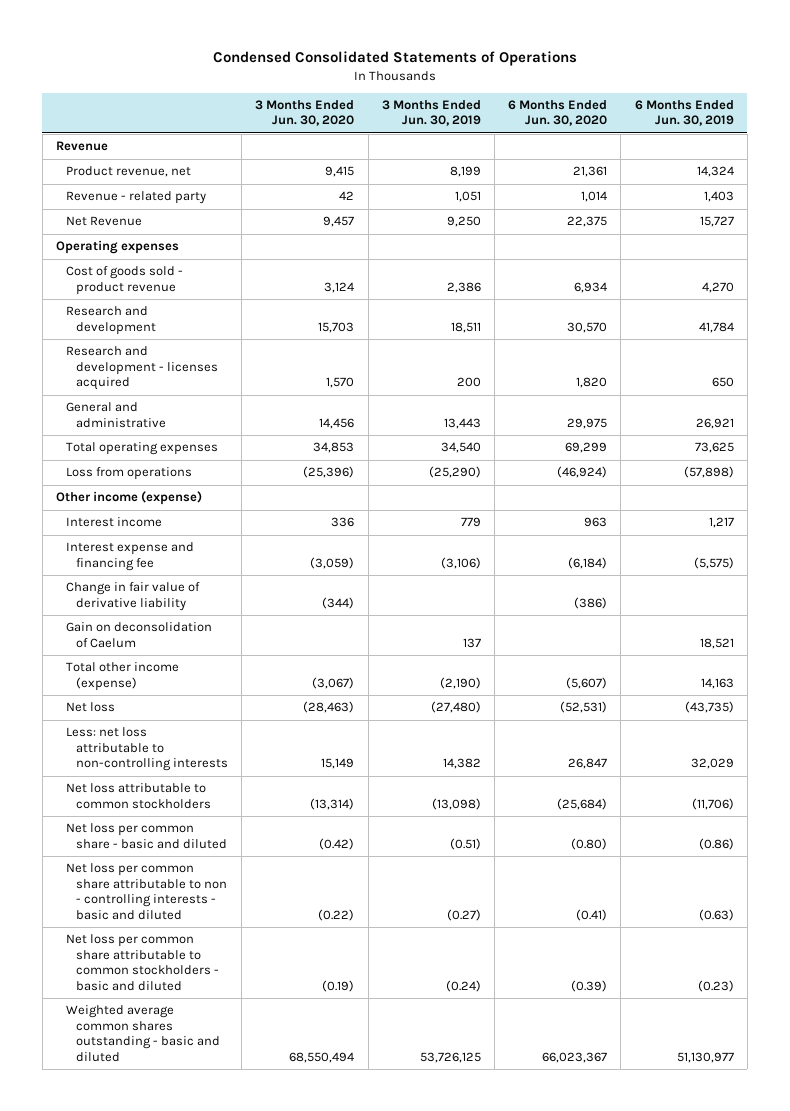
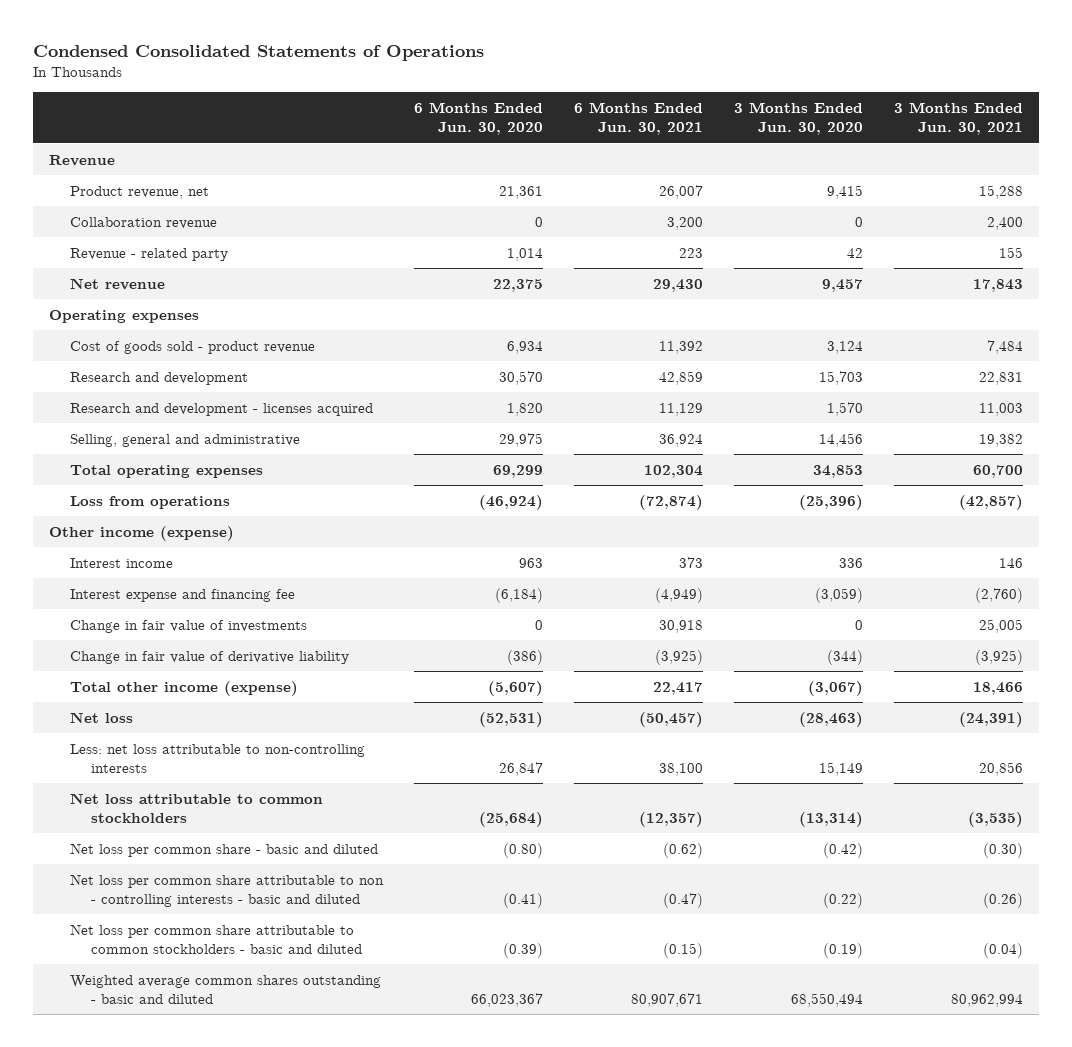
- | 3 Months Ended Jun. 30, 2020 | 3 Months Ended Jun. 30, 2019 | 6 Months Ended Jun. 30, 2020 | 6 Months Ended Jun. 30, 2019
+ | 6 Months Ended Jun. 30, 2020 | 6 Months Ended Jun. 30, 2021 | 3 Months Ended Jun. 30, 2020 | 3 Months Ended Jun. 30, 2021
+ Collaboration revenue | 0 | 3,200 | 0 | 2,400
- Net Revenue | 9,457 | 9,250 | 22,375 | 15,727
+ Net revenue | 22,375 | 29,430 | 9,457 | 17,843
- General and administrative | 14,456 | 13,443 | 29,975 | 26,921
+ Selling, general and administrative | 29,975 | 36,924 | 14,456 | 19,382
+ Change in fair value of investments | 0 | 30,918 | 0 | 25,005
- Gain on deconsolidation of Caelum | | 137 | | 18,521

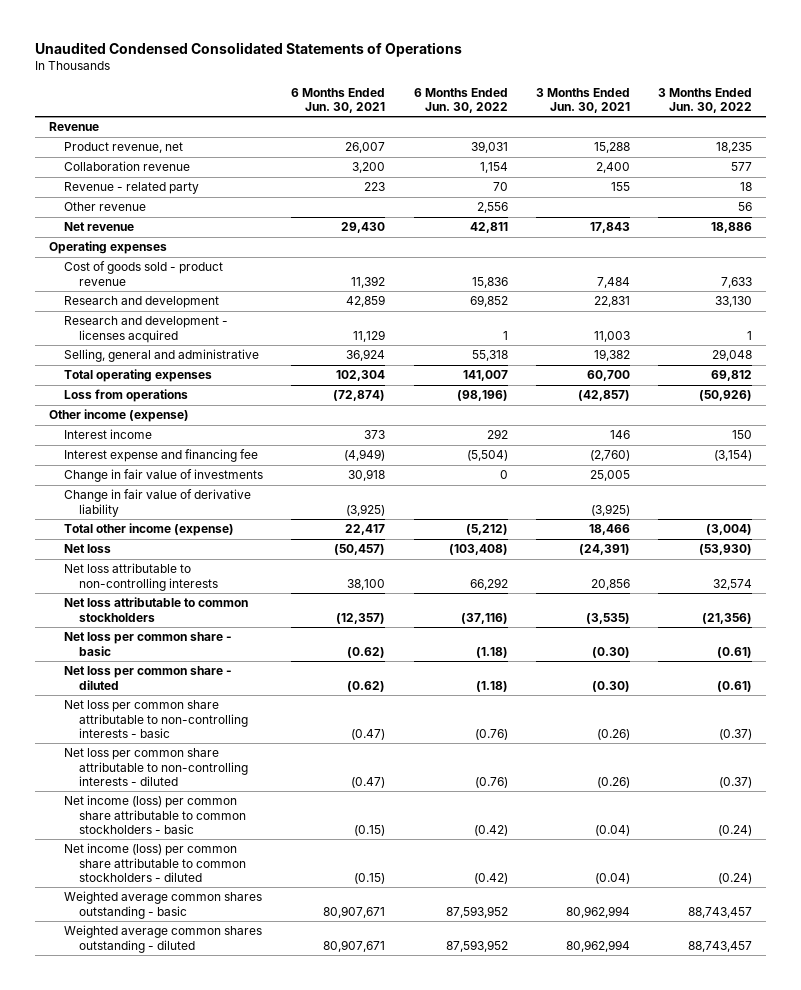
- Condensed Consolidated Statements of Operations
+ Unaudited Condensed Consolidated Statements of Operations
- | 6 Months Ended Jun. 30, 2020 | 6 Months Ended Jun. 30, 2021 | 3 Months Ended Jun. 30, 2020 | 3 Months Ended Jun. 30, 2021
+ | 6 Months Ended Jun. 30, 2021 | 6 Months Ended Jun. 30, 2022 | 3 Months Ended Jun. 30, 2021 | 3 Months Ended Jun. 30, 2022
+ Other revenue | | 2,556 | | 56
- Less: net loss attributable to non-controlling interests | 26,847 | 38,100 | 15,149 | 20,856
+ Net loss attributable to non-controlling interests | 38,100 | 66,292 | 20,856 | 32,574
- Net loss per common share - basic and diluted | (0.80) | (0.62) | (0.42) | (0.30)
- Net loss per common share attributable to non - controlling interests - basic and diluted | (0.41) | (0.47) | (0.22) | (0.26)
- Net loss per common share attributable to common stockholders - basic and diluted | (0.39) | (0.15) | (0.19) | (0.04)
- Weighted average common shares outstanding - basic and diluted | 66,023,367 | 80,907,671 | 68,550,494 | 80,962,994
+ Net loss per common share - basic | (0.62) | (1.18) | (0.30) | (0.61)
+ Net loss per common share - diluted | (0.62) | (1.18) | (0.30) | (0.61)
+ Net loss per common share attributable to non-controlling interests - basic | (0.47) | (0.76) | (0.26) | (0.37)
+ Net loss per common share attributable to non-controlling interests - diluted | (0.47) | (0.76) | (0.26) | (0.37)
+ Net income (loss) per common share attributable to common stockholders - basic | (0.15) | (0.42) | (0.04) | (0.24)
+ Net income (loss) per common share attributable to common stockholders - diluted | (0.15) | (0.42) | (0.04) | (0.24)
+ Weighted average common shares outstanding - basic | 80,907,671 | 87,593,952 | 80,962,994 | 88,743,457
+ Weighted average common shares outstanding - diluted | 80,907,671 | 87,593,952 | 80,962,994 | 88,743,457

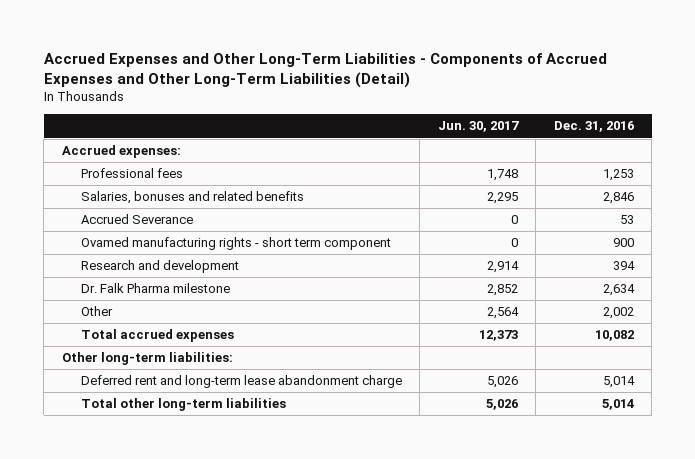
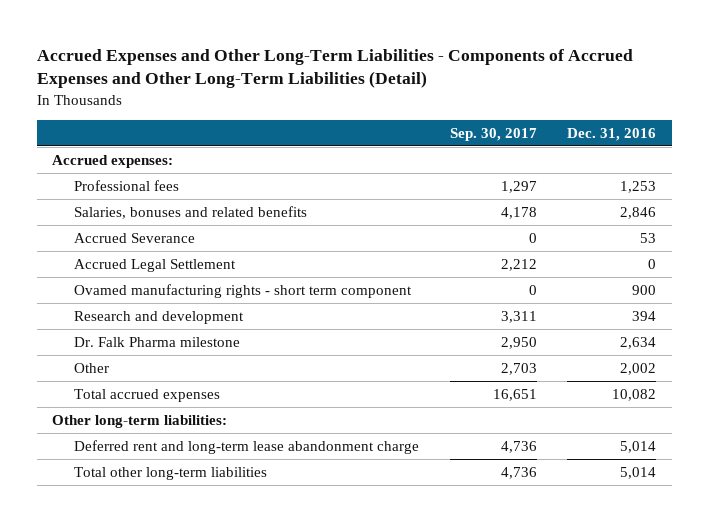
- | Jun. 30, 2017 | Dec. 31, 2016
+ | Sep. 30, 2017 | Dec. 31, 2016
+ Accrued Legal Settlement | 2,212 | 0

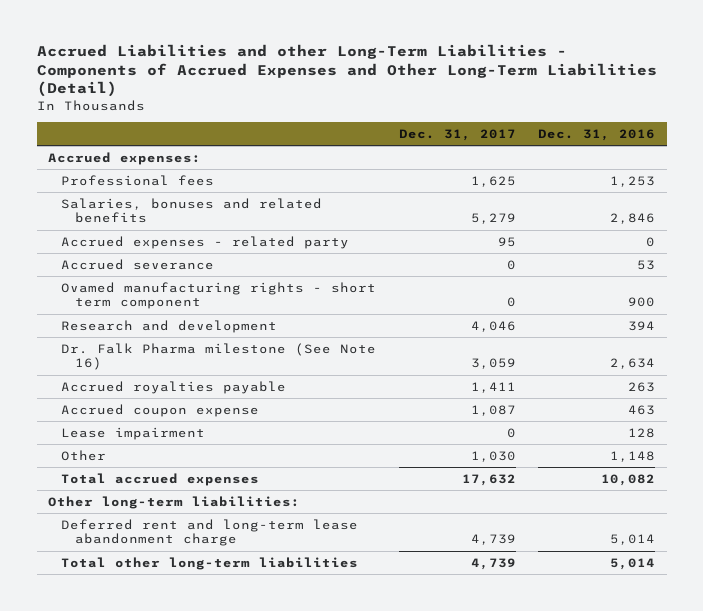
- Accrued Expenses and Other Long-Term Liabilities - Components of Accrued Expenses and Other Long-Term Liabilities (Detail)
+ Accrued Liabilities and other Long-Term Liabilities - Components of Accrued Expenses and Other Long-Term Liabilities (Detail)
- | Sep. 30, 2017 | Dec. 31, 2016
+ | Dec. 31, 2017 | Dec. 31, 2016
- Accrued Severance | 0 | 53
- Accrued Legal Settlement | 2,212 | 0
+ Accrued expenses - related party | 95 | 0
+ Accrued severance | 0 | 53
- Dr. Falk Pharma milestone | 2,950 | 2,634
- Other | 2,703 | 2,002
+ Dr. Falk Pharma milestone (See Note 16) | 3,059 | 2,634
+ Accrued royalties payable | 1,411 | 263
+ Accrued coupon expense | 1,087 | 463
+ Lease impairment | 0 | 128
+ Other | 1,030 | 1,148

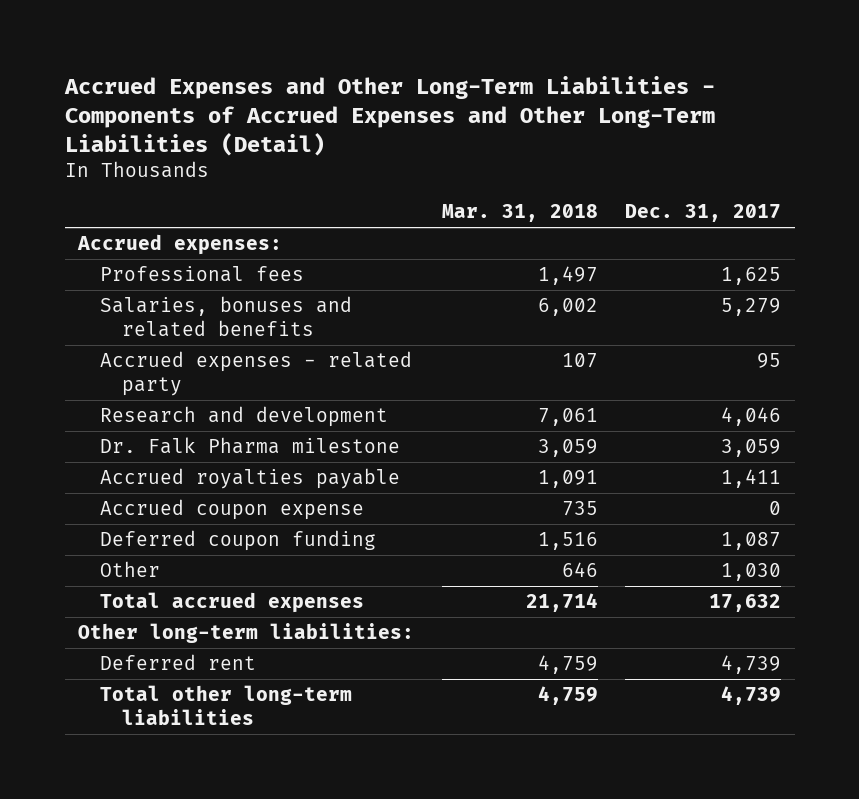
- Accrued Liabilities and other Long-Term Liabilities - Components of Accrued Expenses and Other Long-Term Liabilities (Detail)
+ Accrued Expenses and Other Long-Term Liabilities - Components of Accrued Expenses and Other Long-Term Liabilities (Detail)
- | Dec. 31, 2017 | Dec. 31, 2016
+ | Mar. 31, 2018 | Dec. 31, 2017
- Accrued severance | 0 | 53
- Ovamed manufacturing rights - short term component | 0 | 900
- Dr. Falk Pharma milestone (See Note 16) | 3,059 | 2,634
+ Dr. Falk Pharma milestone | 3,059 | 3,059
- Accrued coupon expense | 1,087 | 463
- Lease impairment | 0 | 128
+ Accrued coupon expense | 735 | 0
+ Deferred coupon funding | 1,516 | 1,087
- Deferred rent and long-term lease abandonment charge | 4,739 | 5,014
+ Deferred rent | 4,759 | 4,739

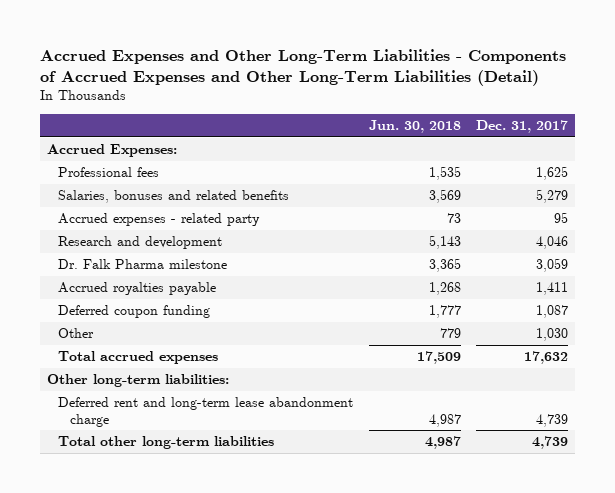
- | Mar. 31, 2018 | Dec. 31, 2017
+ | Jun. 30, 2018 | Dec. 31, 2017
- Accrued expenses:
+ Accrued Expenses:
- Accrued coupon expense | 735 | 0
- Deferred rent | 4,759 | 4,739
+ Deferred rent and long-term lease abandonment charge | 4,987 | 4,739

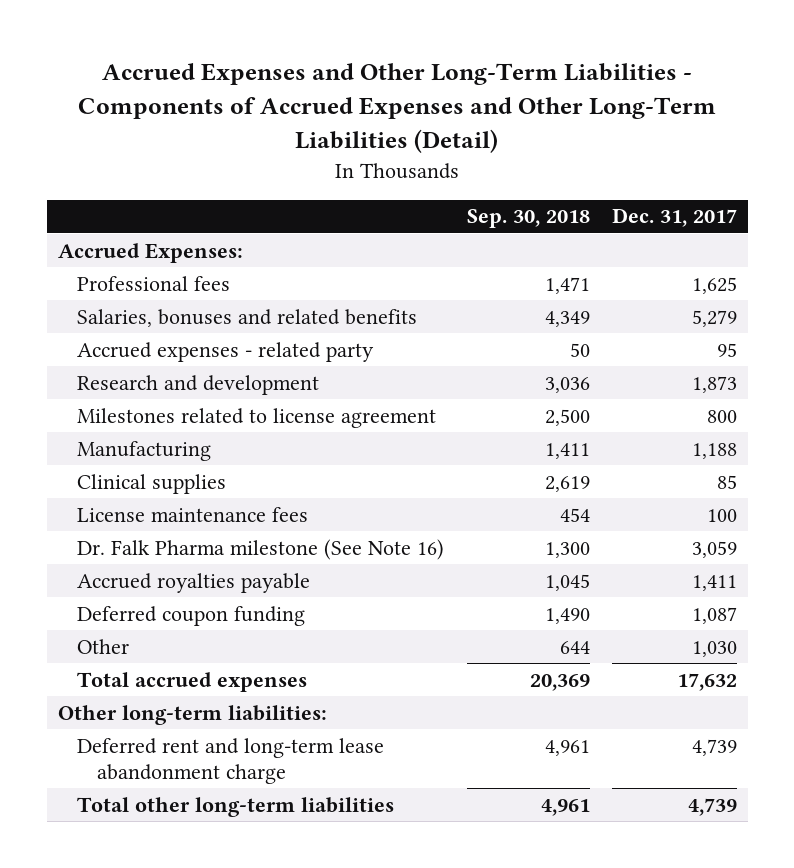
- | Jun. 30, 2018 | Dec. 31, 2017
+ | Sep. 30, 2018 | Dec. 31, 2017
- Research and development | 5,143 | 4,046
- Dr. Falk Pharma milestone | 3,365 | 3,059
+ Research and development | 3,036 | 1,873
+ Milestones related to license agreement | 2,500 | 800
+ Manufacturing | 1,411 | 1,188
+ Clinical supplies | 2,619 | 85
+ License maintenance fees | 454 | 100
+ Dr. Falk Pharma milestone (See Note 16) | 1,300 | 3,059

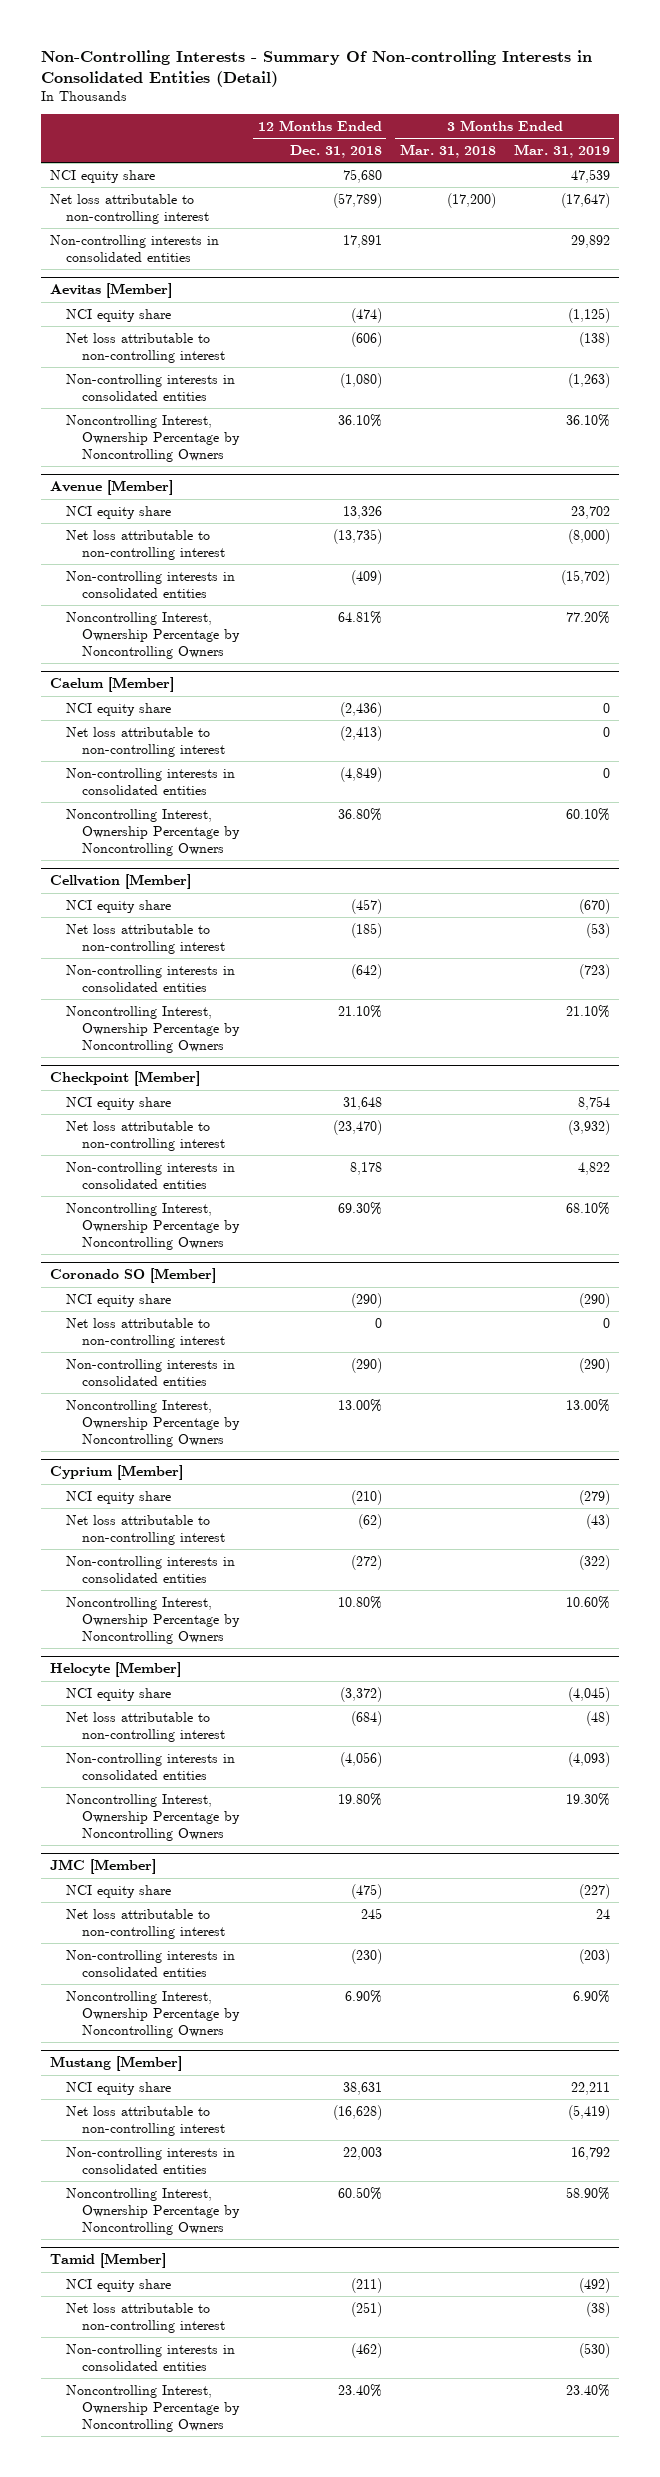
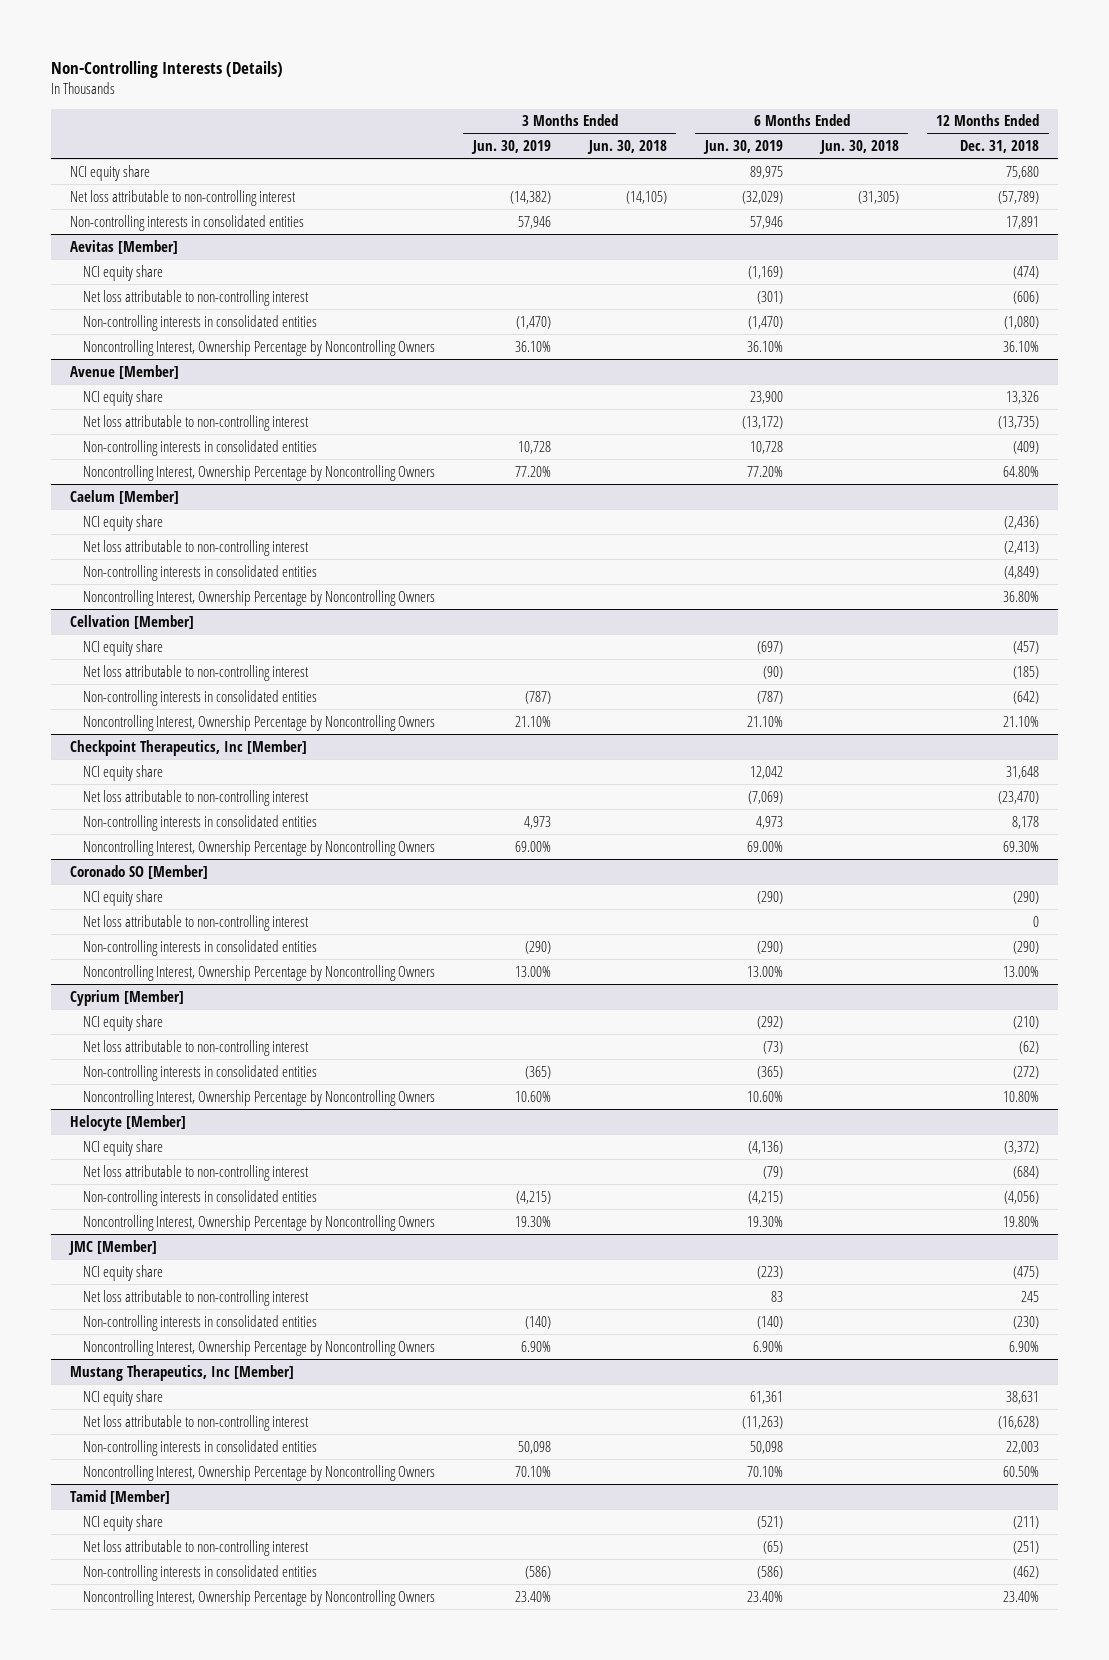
- Non-Controlling Interests - Summary Of Non-controlling Interests in Consolidated Entities (Detail)
+ Non-Controlling Interests (Details)
- | 12 Months Ended Dec. 31, 2018 | 3 Months Ended Mar. 31, 2018 | 3 Months Ended Mar. 31, 2019
+ | 3 Months Ended Jun. 30, 2019 | 3 Months Ended Jun. 30, 2018 | 6 Months Ended Jun. 30, 2019 | 6 Months Ended Jun. 30, 2018 | 12 Months Ended Dec. 31, 2018
@ Avenue [Member]
- Noncontrolling Interest, Ownership Percentage by Noncontrolling Owners | 64.81% | | 77.20%
+ Noncontrolling Interest, Ownership Percentage by Noncontrolling Owners | 77.20% | | 77.20% | | 64.80%
- Checkpoint [Member]
+ Checkpoint Therapeutics, Inc [Member]
- Mustang [Member]
+ Mustang Therapeutics, Inc [Member]

